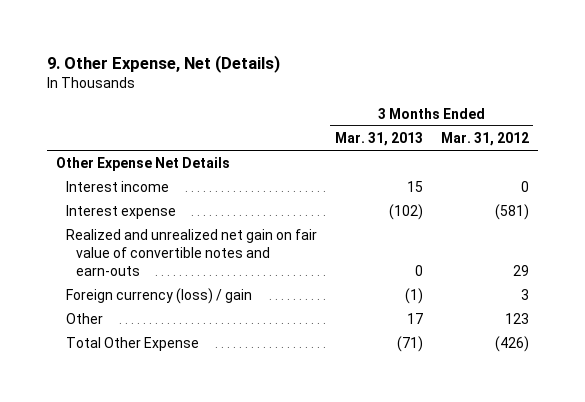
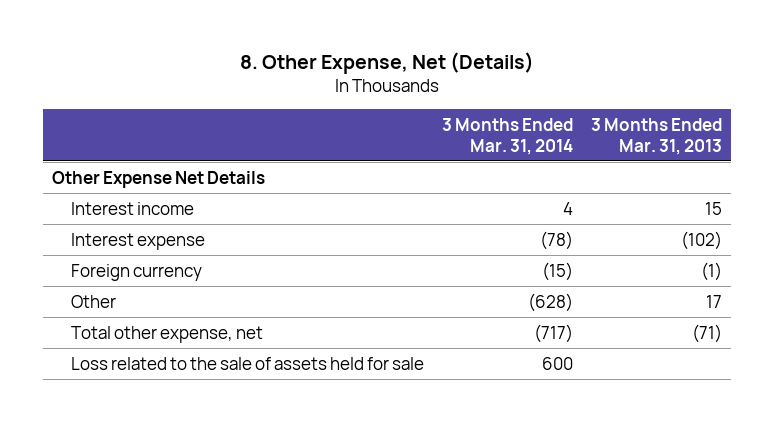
- 9. Other Expense, Net (Details)
+ 8. Other Expense, Net (Details)
- | 3 Months Ended Mar. 31, 2013 | 3 Months Ended Mar. 31, 2012
+ | 3 Months Ended Mar. 31, 2014 | 3 Months Ended Mar. 31, 2013
- Realized and unrealized net gain on fair value of convertible notes and earn-outs | 0 | 29
- Foreign currency (loss) / gain | (1) | 3
+ Foreign currency | (15) | (1)
- Total Other Expense | (71) | (426)
+ Total other expense, net | (717) | (71)
+ Loss related to the sale of assets held for sale | 600 |

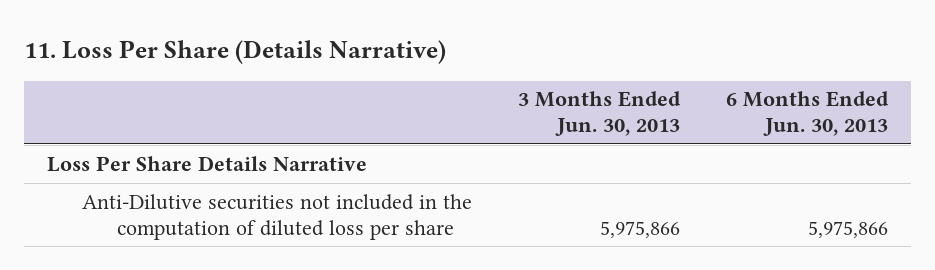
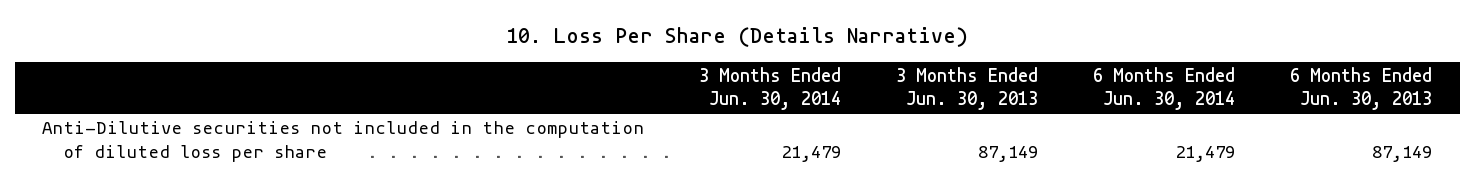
- 11. Loss Per Share (Details Narrative)
+ 10. Loss Per Share (Details Narrative)
- | 3 Months Ended Jun. 30, 2013 | 6 Months Ended Jun. 30, 2013
+ | 3 Months Ended Jun. 30, 2014 | 3 Months Ended Jun. 30, 2013 | 6 Months Ended Jun. 30, 2014 | 6 Months Ended Jun. 30, 2013
- Loss Per Share Details Narrative
- Anti-Dilutive securities not included in the computation of diluted loss per share | 5,975,866 | 5,975,866
+ Anti-Dilutive securities not included in the computation of diluted loss per share | 21,479 | 87,149 | 21,479 | 87,149

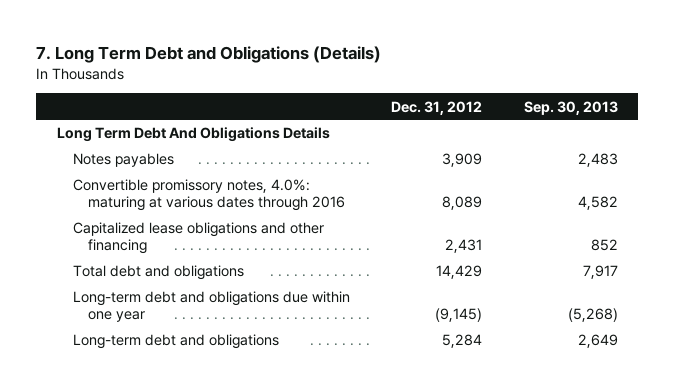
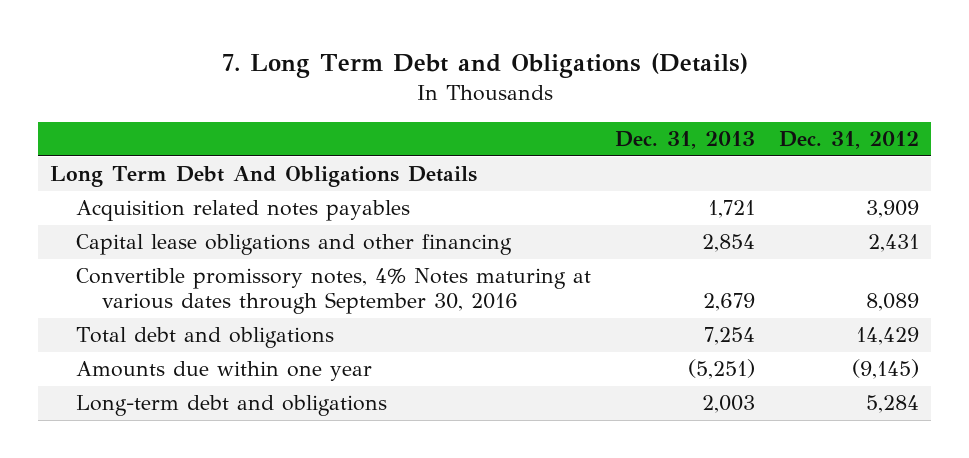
- | Dec. 31, 2012 | Sep. 30, 2013
+ | Dec. 31, 2013 | Dec. 31, 2012
- Notes payables | 3,909 | 2,483
- Convertible promissory notes, 4.0%: maturing at various dates through 2016 | 8,089 | 4,582
- Capitalized lease obligations and other financing | 2,431 | 852
+ Acquisition related notes payables | 1,721 | 3,909
+ Capital lease obligations and other financing | 2,854 | 2,431
+ Convertible promissory notes, 4% Notes maturing at various dates through September 30, 2016 | 2,679 | 8,089
- Long-term debt and obligations due within one year | (9,145) | (5,268)
+ Amounts due within one year | (5,251) | (9,145)

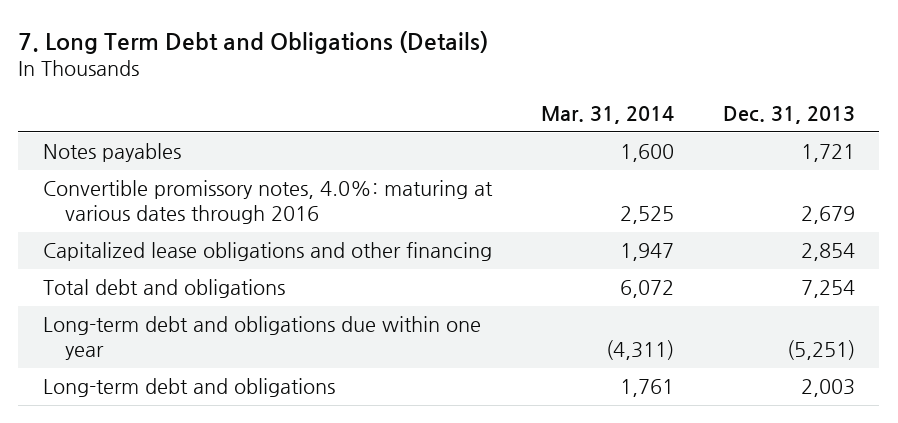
- | Dec. 31, 2013 | Dec. 31, 2012
+ | Mar. 31, 2014 | Dec. 31, 2013
- Long Term Debt And Obligations Details
- Acquisition related notes payables | 1,721 | 3,909
- Capital lease obligations and other financing | 2,854 | 2,431
- Convertible promissory notes, 4% Notes maturing at various dates through September 30, 2016 | 2,679 | 8,089
+ Notes payables | 1,600 | 1,721
+ Convertible promissory notes, 4.0%: maturing at various dates through 2016 | 2,525 | 2,679
+ Capitalized lease obligations and other financing | 1,947 | 2,854
- Amounts due within one year | (5,251) | (9,145)
+ Long-term debt and obligations due within one year | (4,311) | (5,251)

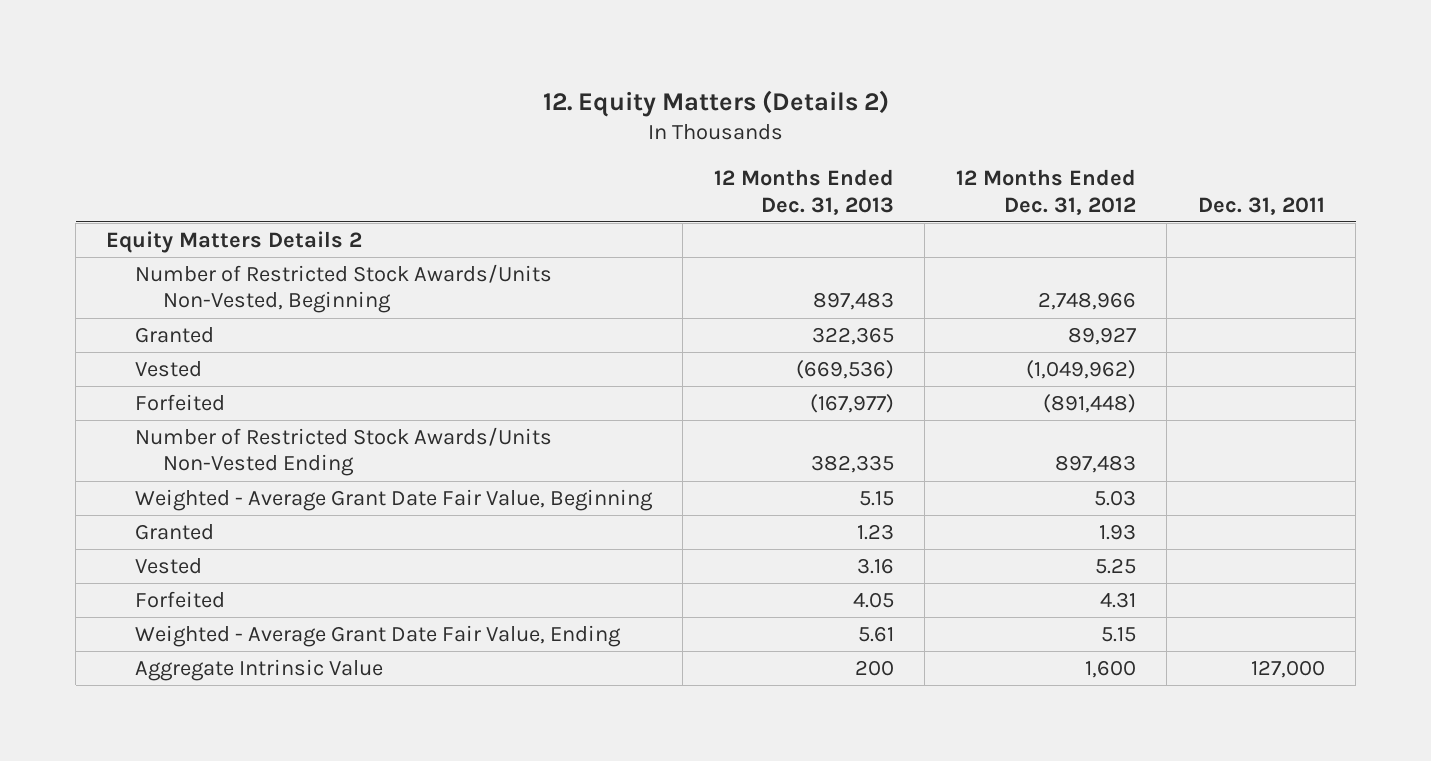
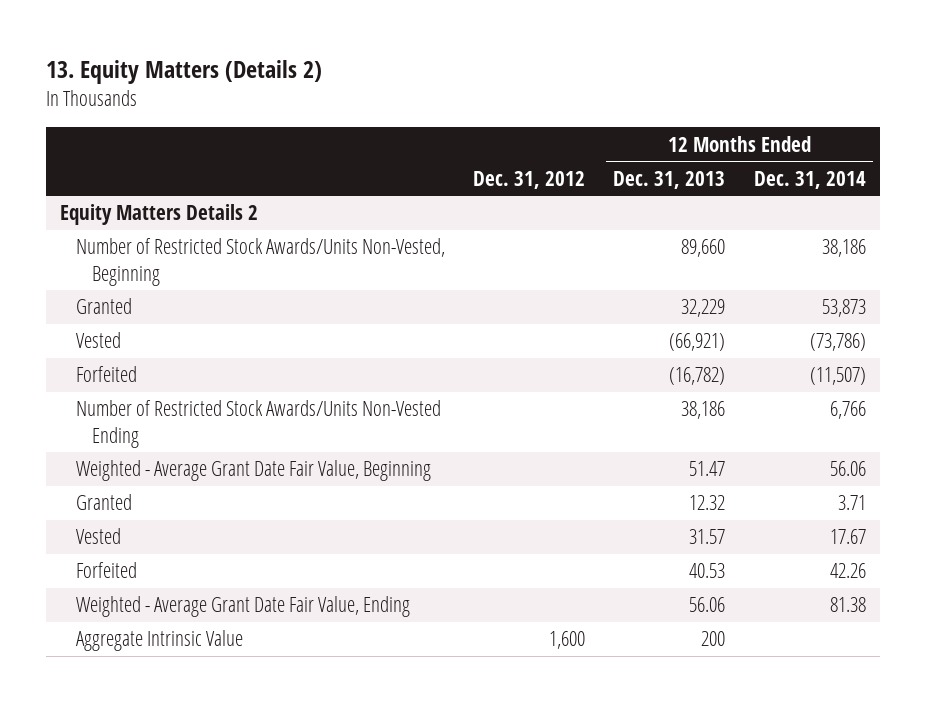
- 12. Equity Matters (Details 2)
+ 13. Equity Matters (Details 2)
- | 12 Months Ended Dec. 31, 2013 | 12 Months Ended Dec. 31, 2012 | Dec. 31, 2011
+ | Dec. 31, 2012 | 12 Months Ended Dec. 31, 2013 | 12 Months Ended Dec. 31, 2014
- Number of Restricted Stock Awards/Units Non-Vested, Beginning | 897,483 | 2,748,966 |
- Granted | 322,365 | 89,927 |
- Vested | (669,536) | (1,049,962) |
- Forfeited | (167,977) | (891,448) |
- Number of Restricted Stock Awards/Units Non-Vested Ending | 382,335 | 897,483 |
- Weighted - Average Grant Date Fair Value, Beginning | 5.15 | 5.03 |
- Granted | 1.23 | 1.93 |
- Vested | 3.16 | 5.25 |
- Forfeited | 4.05 | 4.31 |
- Weighted - Average Grant Date Fair Value, Ending | 5.61 | 5.15 |
+ Number of Restricted Stock Awards/Units Non-Vested, Beginning | | 89,660 | 38,186
+ Granted | | 32,229 | 53,873
+ Vested | | (66,921) | (73,786)
+ Forfeited | | (16,782) | (11,507)
+ Number of Restricted Stock Awards/Units Non-Vested Ending | | 38,186 | 6,766
+ Weighted - Average Grant Date Fair Value, Beginning | | 51.47 | 56.06
+ Granted | | 12.32 | 3.71
+ Vested | | 31.57 | 17.67
+ Forfeited | | 40.53 | 42.26
+ Weighted - Average Grant Date Fair Value, Ending | | 56.06 | 81.38

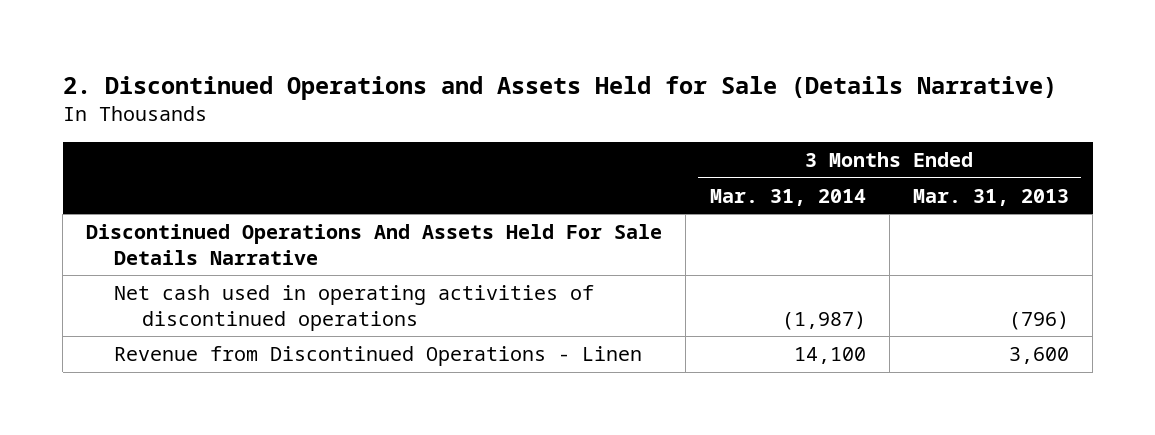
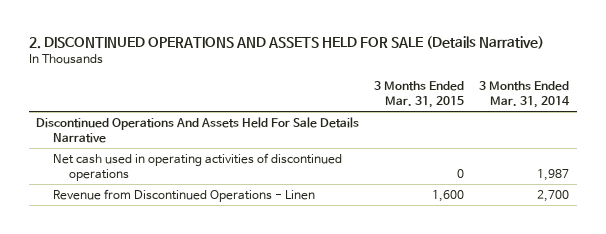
- 2. Discontinued Operations and Assets Held for Sale (Details Narrative)
+ 2. DISCONTINUED OPERATIONS AND ASSETS HELD FOR SALE (Details Narrative)
- | 3 Months Ended Mar. 31, 2014 | 3 Months Ended Mar. 31, 2013
+ | 3 Months Ended Mar. 31, 2015 | 3 Months Ended Mar. 31, 2014
- Net cash used in operating activities of discontinued operations | (1,987) | (796)
- Revenue from Discontinued Operations - Linen | 14,100 | 3,600
+ Net cash used in operating activities of discontinued operations | 0 | 1,987
+ Revenue from Discontinued Operations - Linen | 1,600 | 2,700

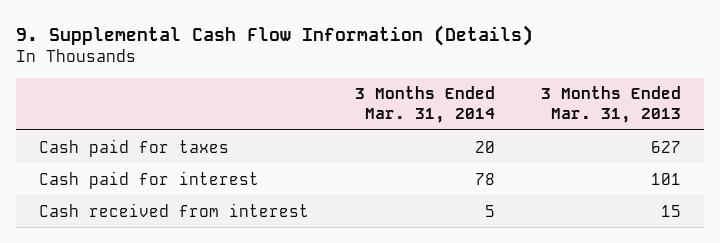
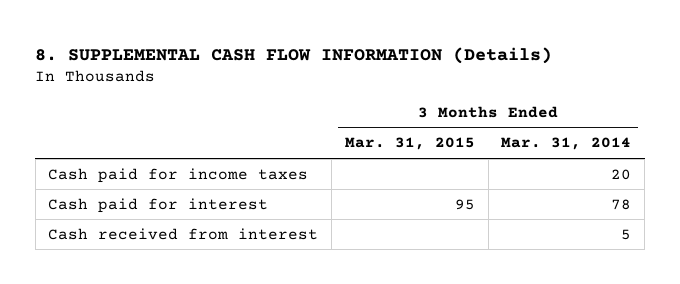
- 9. Supplemental Cash Flow Information (Details)
+ 8. SUPPLEMENTAL CASH FLOW INFORMATION (Details)
- | 3 Months Ended Mar. 31, 2014 | 3 Months Ended Mar. 31, 2013
+ | 3 Months Ended Mar. 31, 2015 | 3 Months Ended Mar. 31, 2014
- Cash paid for taxes | 20 | 627
+ Cash paid for income taxes | | 20

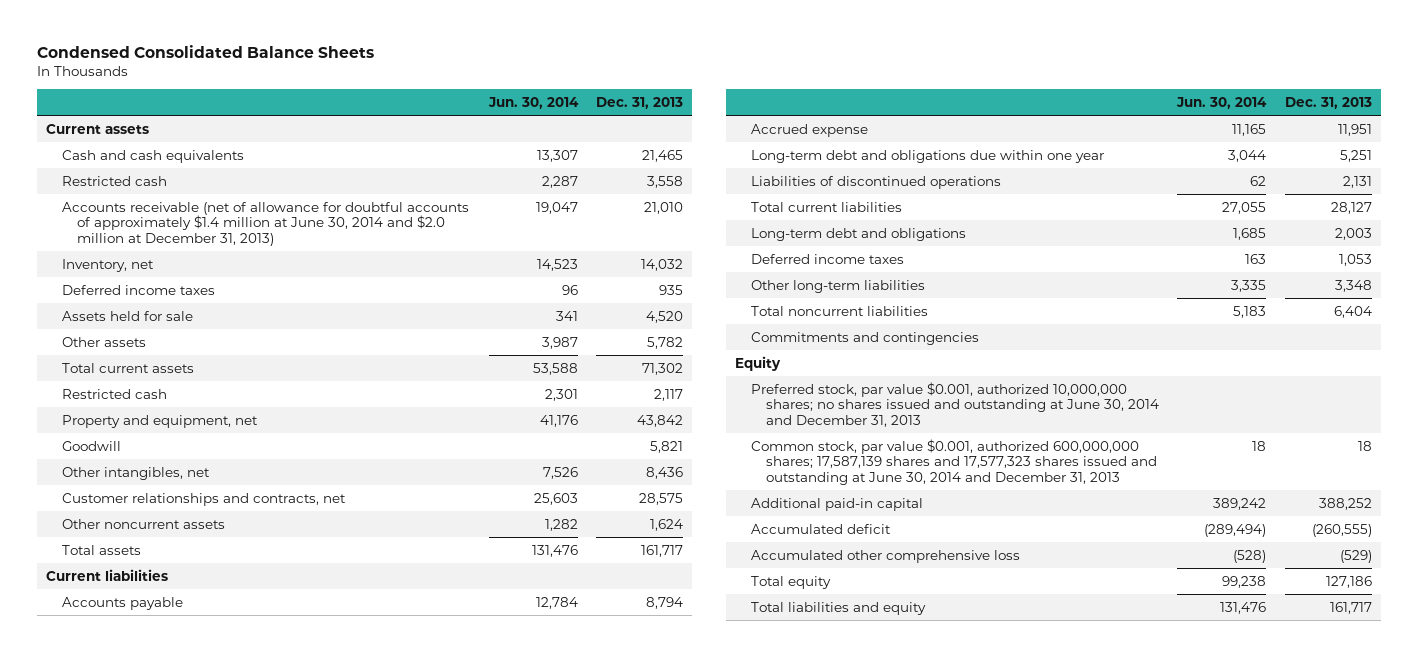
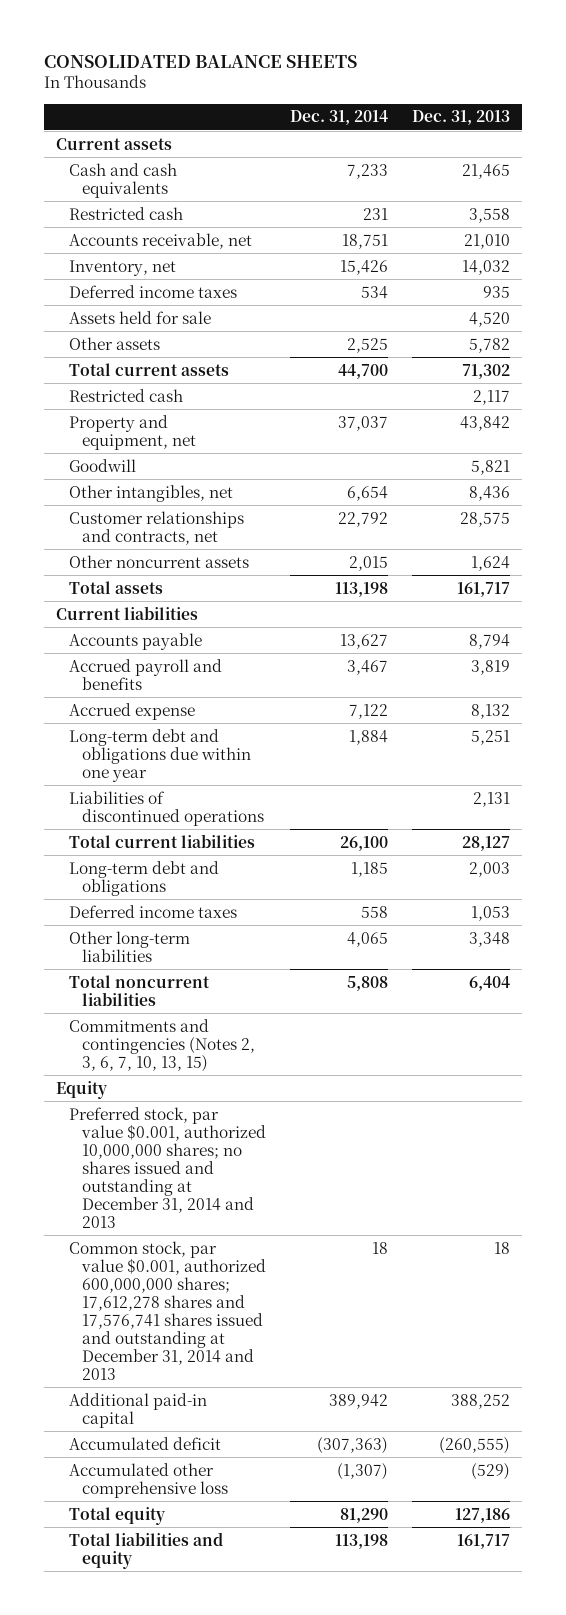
- Condensed Consolidated Balance Sheets
+ CONSOLIDATED BALANCE SHEETS
- | Jun. 30, 2014 | Dec. 31, 2013
+ | Dec. 31, 2014 | Dec. 31, 2013
- Accounts receivable (net of allowance for doubtful accounts of approximately $1.4 million at June 30, 2014 and $2.0 million at December 31, 2013) | 19,047 | 21,010
+ Accounts receivable, net | 18,751 | 21,010
- Accrued expense | 11,165 | 11,951
+ Accrued payroll and benefits | 3,467 | 3,819
+ Accrued expense | 7,122 | 8,132
- Commitments and contingencies
+ Commitments and contingencies (Notes 2, 3, 6, 7, 10, 13, 15)
- Preferred stock, par value $0.001, authorized 10,000,000 shares; no shares issued and outstanding at June 30, 2014 and December 31, 2013
- Common stock, par value $0.001, authorized 600,000,000 shares; 17,587,139 shares and 17,577,323 shares issued and outstanding at June 30, 2014 and December 31, 2013 | 18 | 18
+ Preferred stock, par value $0.001, authorized 10,000,000 shares; no shares issued and outstanding at December 31, 2014 and 2013
+ Common stock, par value $0.001, authorized 600,000,000 shares; 17,612,278 shares and 17,576,741 shares issued and outstanding at December 31, 2014 and 2013 | 18 | 18

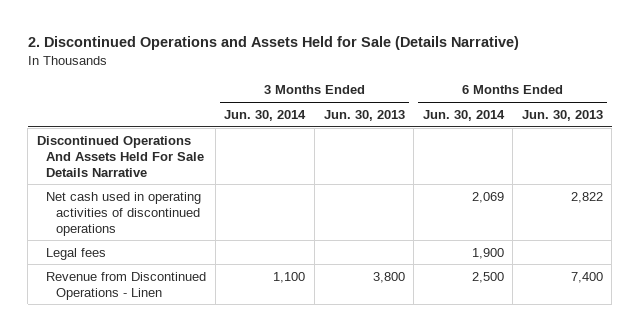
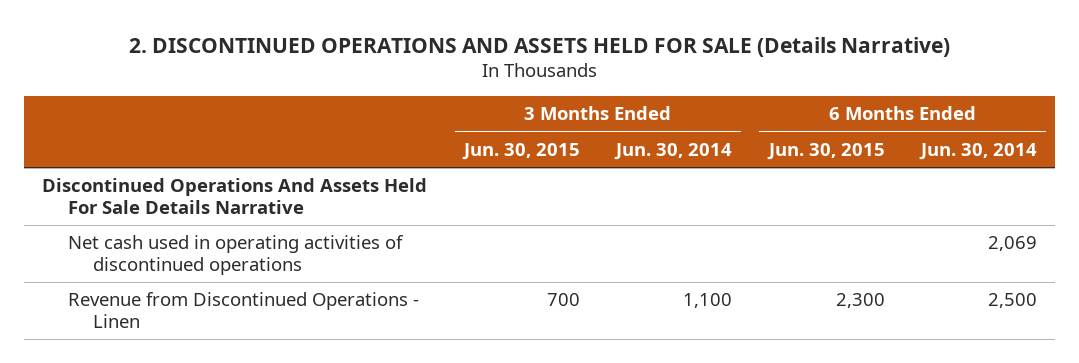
- 2. Discontinued Operations and Assets Held for Sale (Details Narrative)
+ 2. DISCONTINUED OPERATIONS AND ASSETS HELD FOR SALE (Details Narrative)
- | 3 Months Ended Jun. 30, 2014 | 3 Months Ended Jun. 30, 2013 | 6 Months Ended Jun. 30, 2014 | 6 Months Ended Jun. 30, 2013
+ | 3 Months Ended Jun. 30, 2015 | 3 Months Ended Jun. 30, 2014 | 6 Months Ended Jun. 30, 2015 | 6 Months Ended Jun. 30, 2014
- Legal fees | | | 1,900 |

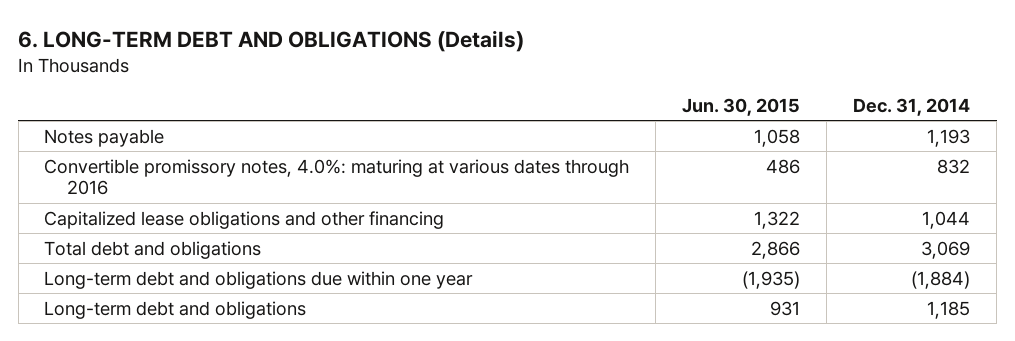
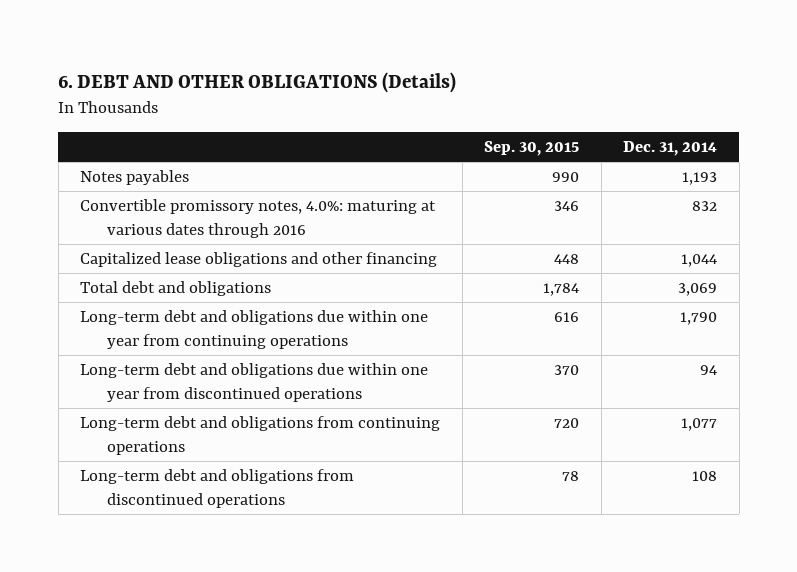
- 6. LONG-TERM DEBT AND OBLIGATIONS (Details)
+ 6. DEBT AND OTHER OBLIGATIONS (Details)
- | Jun. 30, 2015 | Dec. 31, 2014
+ | Sep. 30, 2015 | Dec. 31, 2014
- Notes payable | 1,058 | 1,193
+ Notes payables | 990 | 1,193
- Long-term debt and obligations due within one year | (1,935) | (1,884)
- Long-term debt and obligations | 931 | 1,185
+ Long-term debt and obligations due within one year from continuing operations | 616 | 1,790
+ Long-term debt and obligations due within one year from discontinued operations | 370 | 94
+ Long-term debt and obligations from continuing operations | 720 | 1,077
+ Long-term debt and obligations from discontinued operations | 78 | 108

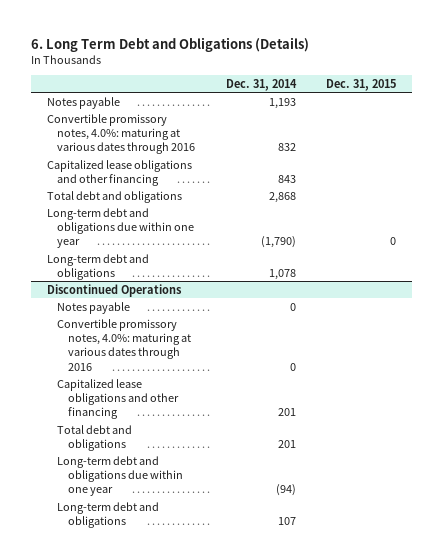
- 6. DEBT AND OTHER OBLIGATIONS (Details)
+ 6. Long Term Debt and Obligations (Details)
- | Sep. 30, 2015 | Dec. 31, 2014
+ | Dec. 31, 2014 | Dec. 31, 2015
- Notes payables | 990 | 1,193
+ Notes payable | 1,193 |
- Capitalized lease obligations and other financing | 448 | 1,044
- Total debt and obligations | 1,784 | 3,069
- Long-term debt and obligations due within one year from continuing operations | 616 | 1,790
- Long-term debt and obligations due within one year from discontinued operations | 370 | 94
- Long-term debt and obligations from continuing operations | 720 | 1,077
- Long-term debt and obligations from discontinued operations | 78 | 108
+ Capitalized lease obligations and other financing | 843 |
+ Total debt and obligations | 2,868 |
+ Long-term debt and obligations due within one year | (1,790) | 0
+ Long-term debt and obligations | 1,078 |
+ Discontinued Operations
+ Notes payable | 0 |
+ Convertible promissory notes, 4.0%: maturing at various dates through 2016 | 0 |
+ Capitalized lease obligations and other financing | 201 |
+ Total debt and obligations | 201 |
+ Long-term debt and obligations due within one year | (94) |
+ Long-term debt and obligations | 107 |

